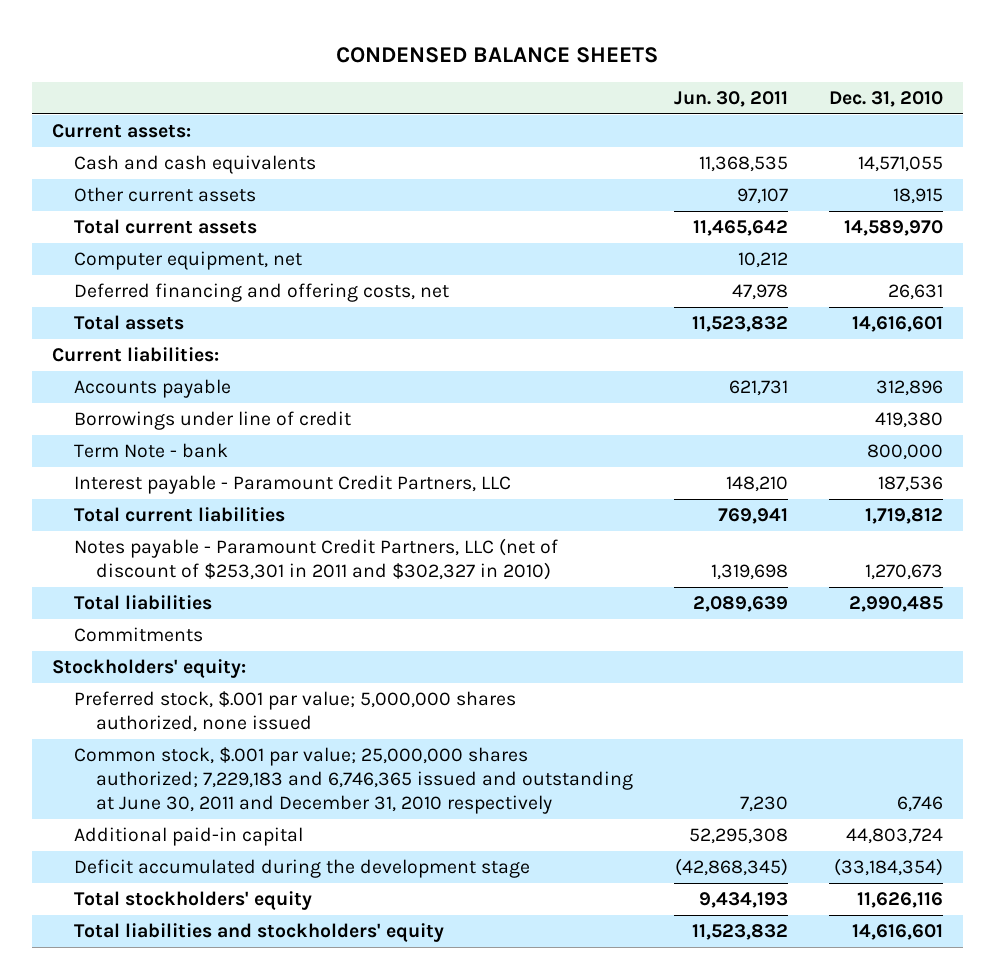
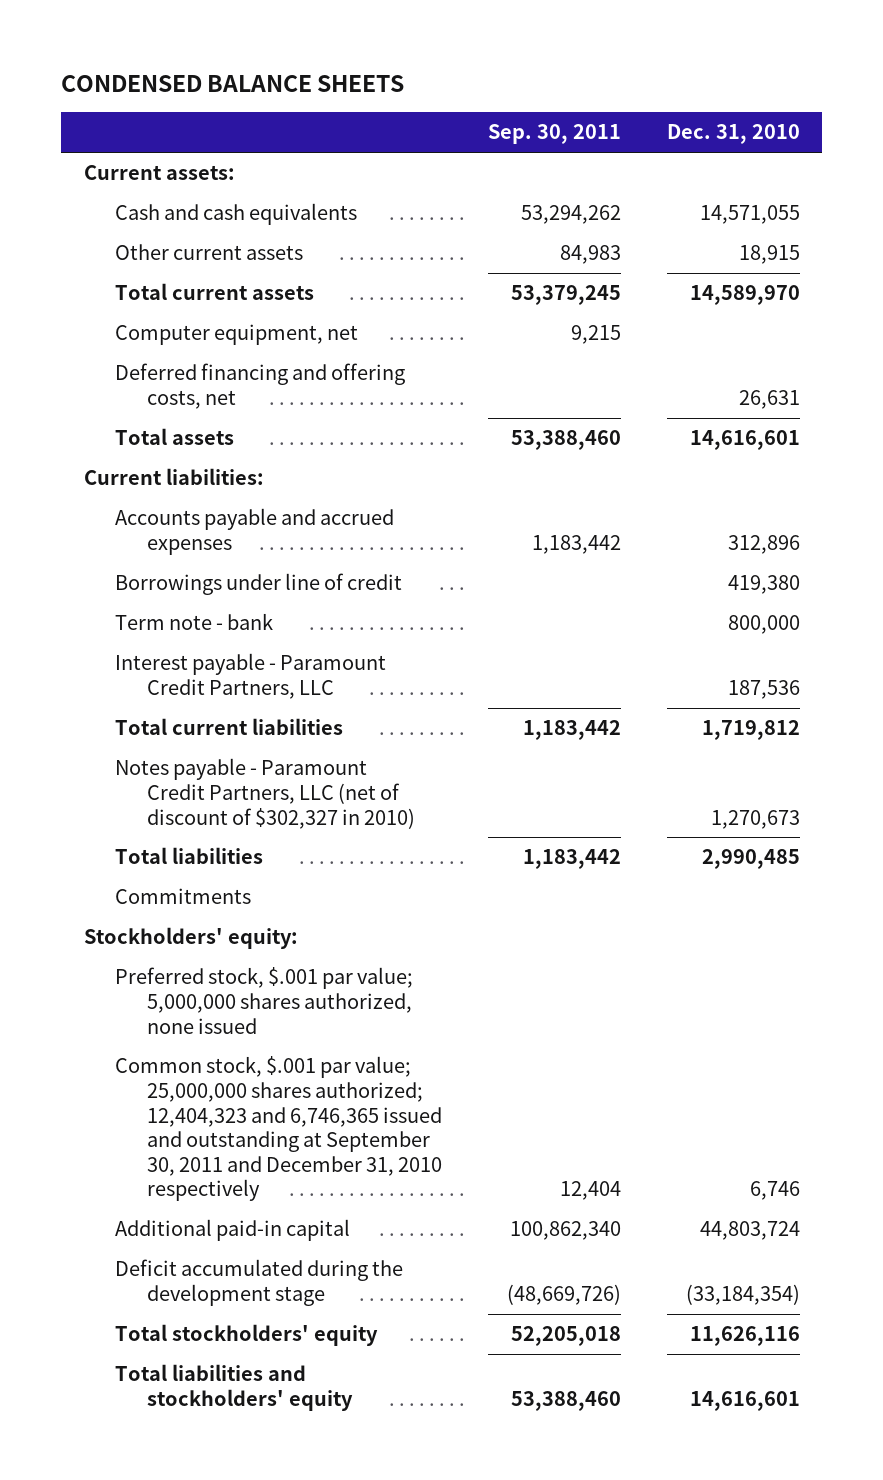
- | Jun. 30, 2011 | Dec. 31, 2010
+ | Sep. 30, 2011 | Dec. 31, 2010
- Accounts payable | 621,731 | 312,896
+ Accounts payable and accrued expenses | 1,183,442 | 312,896
- Term Note - bank | | 800,000
+ Term note - bank | | 800,000
- Notes payable - Paramount Credit Partners, LLC (net of discount of $253,301 in 2011 and $302,327 in 2010) | 1,319,698 | 1,270,673
+ Notes payable - Paramount Credit Partners, LLC (net of discount of $302,327 in 2010) | | 1,270,673
- Common stock, $.001 par value; 25,000,000 shares authorized; 7,229,183 and 6,746,365 issued and outstanding at June 30, 2011 and December 31, 2010 respectively | 7,230 | 6,746
+ Common stock, $.001 par value; 25,000,000 shares authorized; 12,404,323 and 6,746,365 issued and outstanding at September 30, 2011 and December 31, 2010 respectively | 12,404 | 6,746

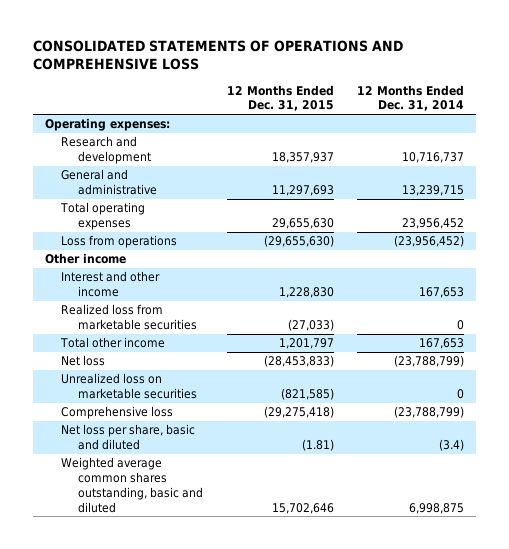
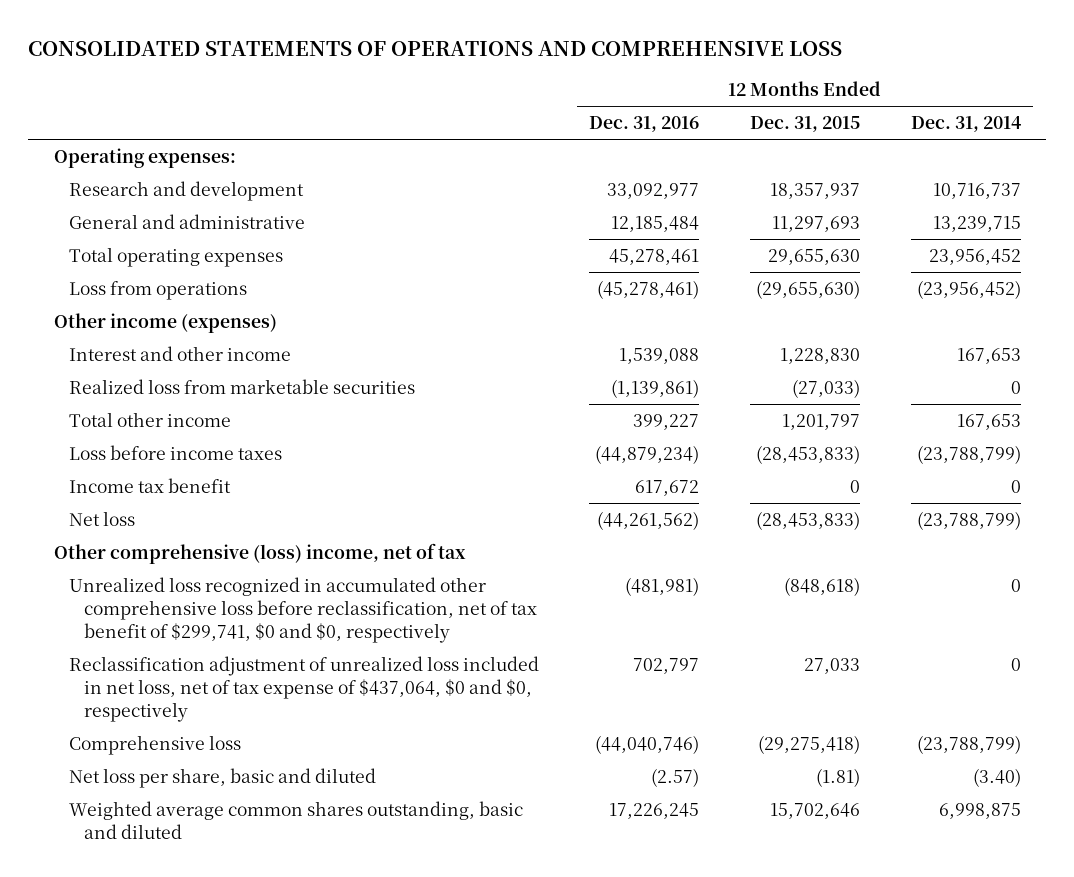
- | 12 Months Ended Dec. 31, 2015 | 12 Months Ended Dec. 31, 2014
+ | 12 Months Ended Dec. 31, 2016 | 12 Months Ended Dec. 31, 2015 | 12 Months Ended Dec. 31, 2014
- Other income
+ Other income (expenses)
+ Loss before income taxes | (44,879,234) | (28,453,833) | (23,788,799)
+ Income tax benefit | 617,672 | 0 | 0
- Unrealized loss on marketable securities | (821,585) | 0
+ Other comprehensive (loss) income, net of tax
+ Unrealized loss recognized in accumulated other comprehensive loss before reclassification, net of tax benefit of $299,741, $0 and $0, respectively | (481,981) | (848,618) | 0
+ Reclassification adjustment of unrealized loss included in net loss, net of tax expense of $437,064, $0 and $0, respectively | 702,797 | 27,033 | 0
- Net loss per share, basic and diluted | (1.81) | (3.4)
+ Net loss per share, basic and diluted | (2.57) | (1.81) | (3.40)

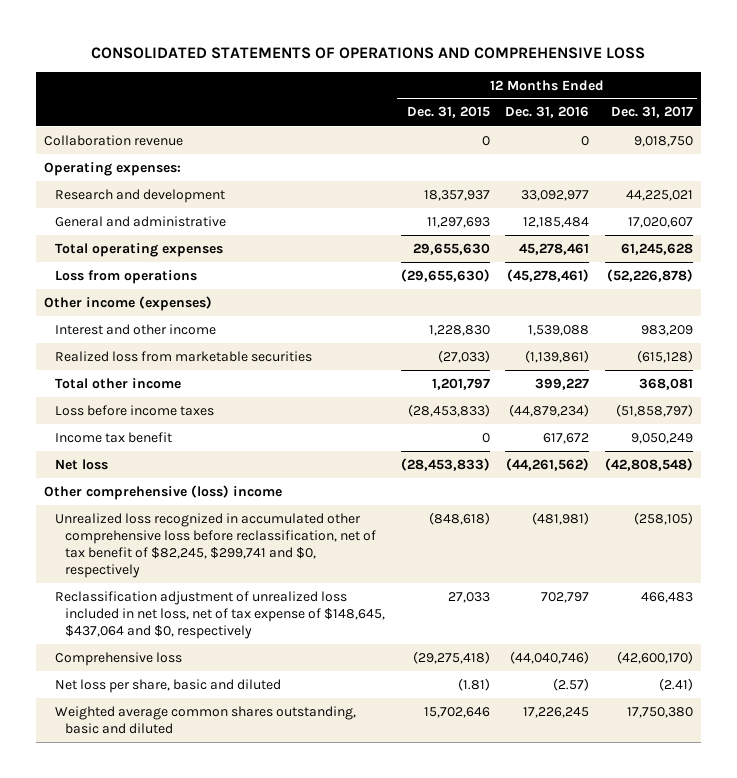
- | 12 Months Ended Dec. 31, 2016 | 12 Months Ended Dec. 31, 2015 | 12 Months Ended Dec. 31, 2014
+ | 12 Months Ended Dec. 31, 2015 | 12 Months Ended Dec. 31, 2016 | 12 Months Ended Dec. 31, 2017
+ Collaboration revenue | 0 | 0 | 9,018,750
- Other comprehensive (loss) income, net of tax
- Unrealized loss recognized in accumulated other comprehensive loss before reclassification, net of tax benefit of $299,741, $0 and $0, respectively | (481,981) | (848,618) | 0
- Reclassification adjustment of unrealized loss included in net loss, net of tax expense of $437,064, $0 and $0, respectively | 702,797 | 27,033 | 0
+ Other comprehensive (loss) income
+ Unrealized loss recognized in accumulated other comprehensive loss before reclassification, net of tax benefit of $82,245, $299,741 and $0, respectively | (848,618) | (481,981) | (258,105)
+ Reclassification adjustment of unrealized loss included in net loss, net of tax expense of $148,645, $437,064 and $0, respectively | 27,033 | 702,797 | 466,483

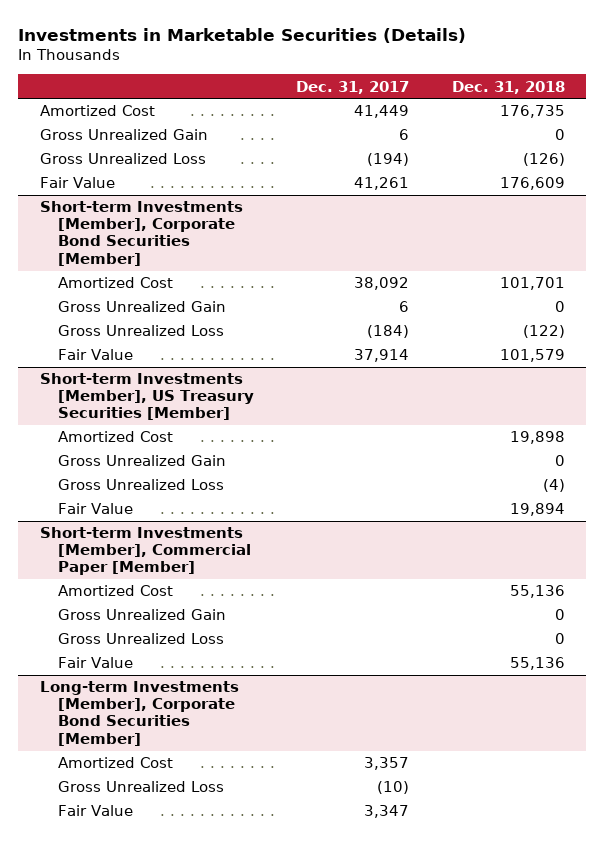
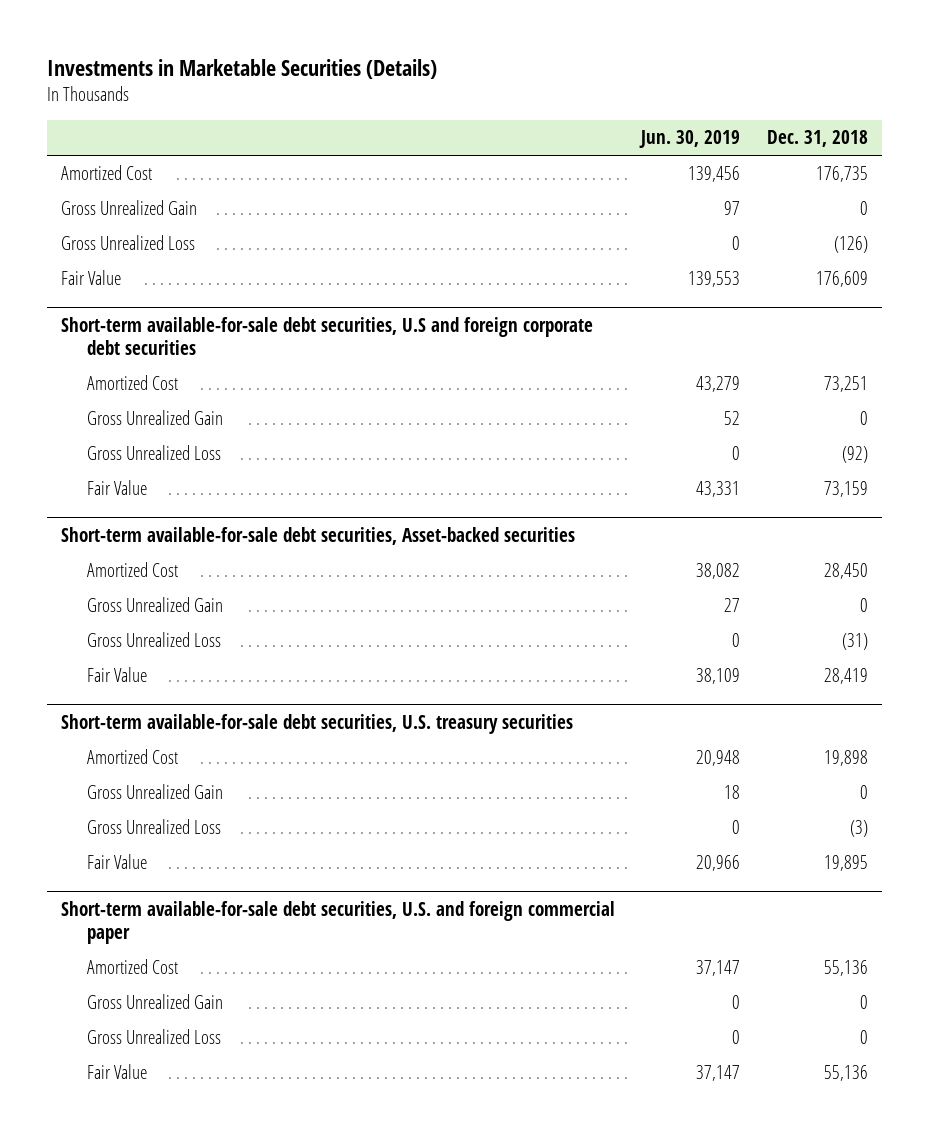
- | Dec. 31, 2017 | Dec. 31, 2018
+ | Jun. 30, 2019 | Dec. 31, 2018
- Short-term Investments [Member], Corporate Bond Securities [Member]
- Amortized Cost | 38,092 | 101,701
+ Short-term available-for-sale debt securities, U.S and foreign corporate debt securities
+ Amortized Cost | 43,279 | 73,251
- Gross Unrealized Loss | (184) | (122)
- Fair Value | 37,914 | 101,579
- Short-term Investments [Member], US Treasury Securities [Member]
+ Gross Unrealized Loss | 0 | (92)
+ Fair Value | 43,331 | 73,159
+ Short-term available-for-sale debt securities, Asset-backed securities
+ Amortized Cost | 38,082 | 28,450
+ Gross Unrealized Gain | 27 | 0
+ Gross Unrealized Loss | 0 | (31)
+ Fair Value | 38,109 | 28,419
+ Short-term available-for-sale debt securities, U.S. treasury securities
- Gross Unrealized Loss | | (4)
- Fair Value | | 19,894
- Short-term Investments [Member], Commercial Paper [Member]
+ Gross Unrealized Loss | 0 | (3)
+ Fair Value | 20,966 | 19,895
+ Short-term available-for-sale debt securities, U.S. and foreign commercial paper
- Long-term Investments [Member], Corporate Bond Securities [Member]
- Amortized Cost | 3,357 |
- Gross Unrealized Loss | (10) |
- Fair Value | 3,347 |

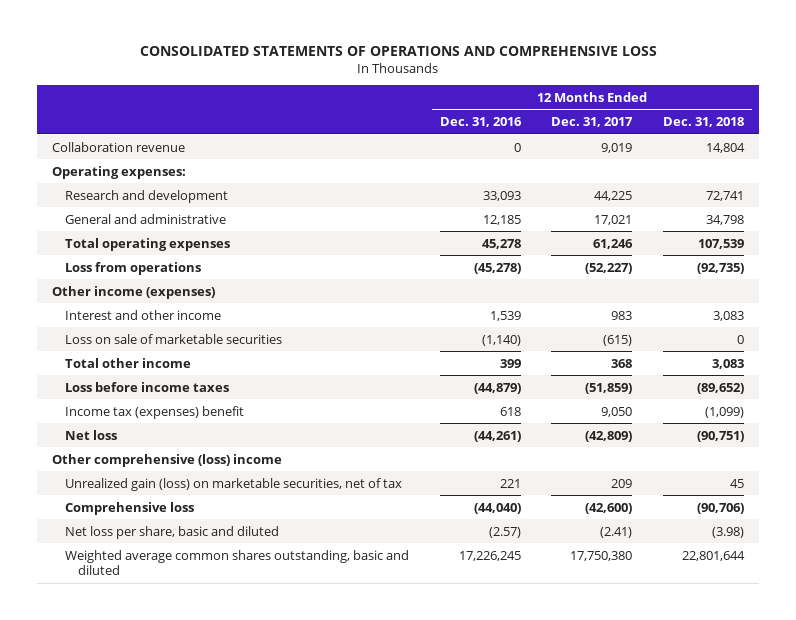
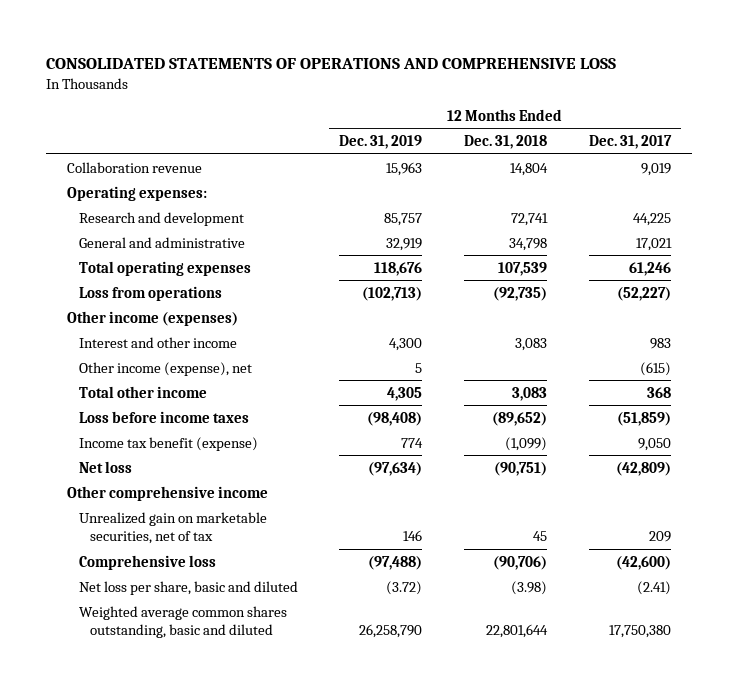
- | 12 Months Ended Dec. 31, 2016 | 12 Months Ended Dec. 31, 2017 | 12 Months Ended Dec. 31, 2018
+ | 12 Months Ended Dec. 31, 2019 | 12 Months Ended Dec. 31, 2018 | 12 Months Ended Dec. 31, 2017
- Loss on sale of marketable securities | (1,140) | (615) | 0
+ Other income (expense), net | 5 | | (615)
- Income tax (expenses) benefit | 618 | 9,050 | (1,099)
+ Income tax benefit (expense) | 774 | (1,099) | 9,050
- Other comprehensive (loss) income
- Unrealized gain (loss) on marketable securities, net of tax | 221 | 209 | 45
+ Other comprehensive income
+ Unrealized gain on marketable securities, net of tax | 146 | 45 | 209

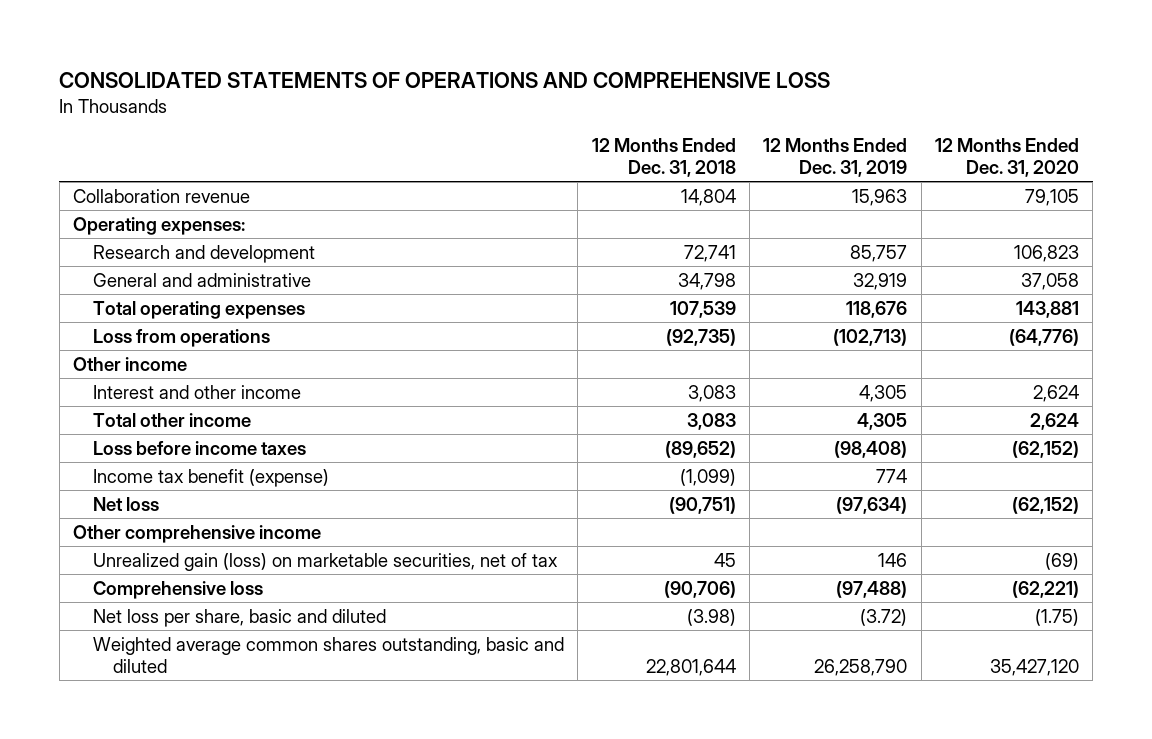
- | 12 Months Ended Dec. 31, 2019 | 12 Months Ended Dec. 31, 2018 | 12 Months Ended Dec. 31, 2017
+ | 12 Months Ended Dec. 31, 2018 | 12 Months Ended Dec. 31, 2019 | 12 Months Ended Dec. 31, 2020
- Other income (expenses)
- Interest and other income | 4,300 | 3,083 | 983
- Other income (expense), net | 5 | | (615)
+ Other income
+ Interest and other income | 3,083 | 4,305 | 2,624
- Unrealized gain on marketable securities, net of tax | 146 | 45 | 209
+ Unrealized gain (loss) on marketable securities, net of tax | 45 | 146 | (69)

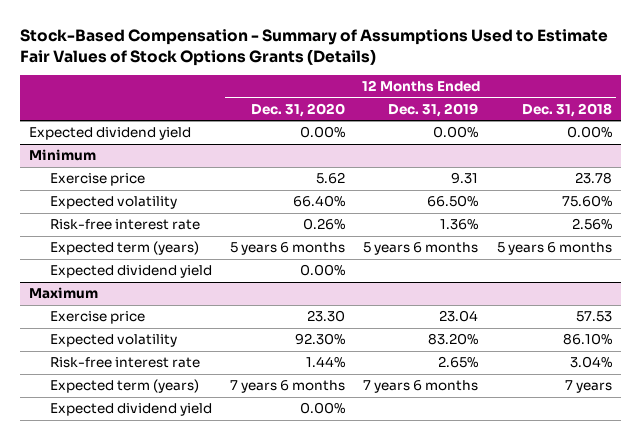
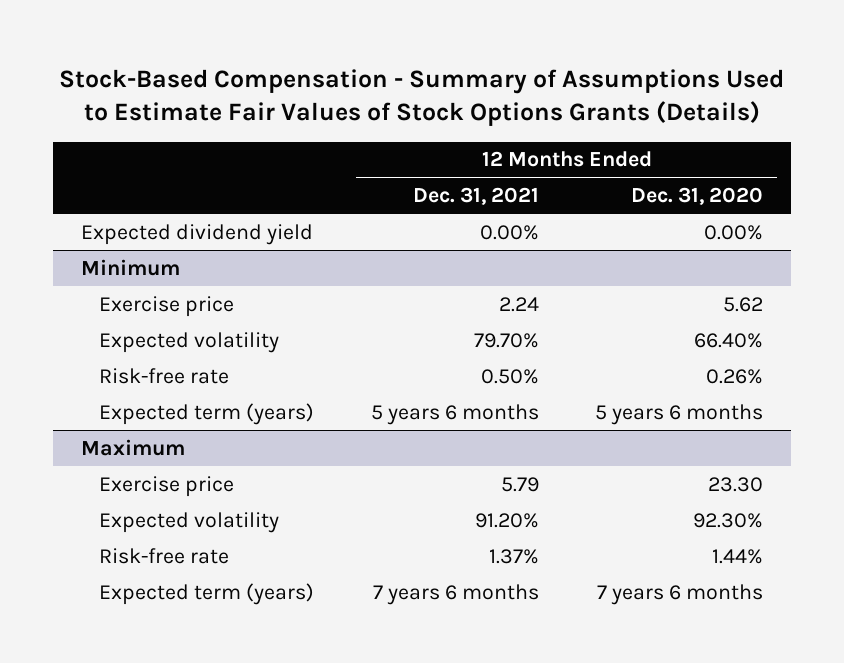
- | 12 Months Ended Dec. 31, 2020 | 12 Months Ended Dec. 31, 2019 | 12 Months Ended Dec. 31, 2018
+ | 12 Months Ended Dec. 31, 2021 | 12 Months Ended Dec. 31, 2020
@ Minimum
- Risk-free interest rate | 0.26% | 1.36% | 2.56%
+ Risk-free rate | 0.50% | 0.26%
- Expected dividend yield | 0.00% | |
@ Maximum
- Risk-free interest rate | 1.44% | 2.65% | 3.04%
+ Risk-free rate | 1.37% | 1.44%
- Expected dividend yield | 0.00% | |

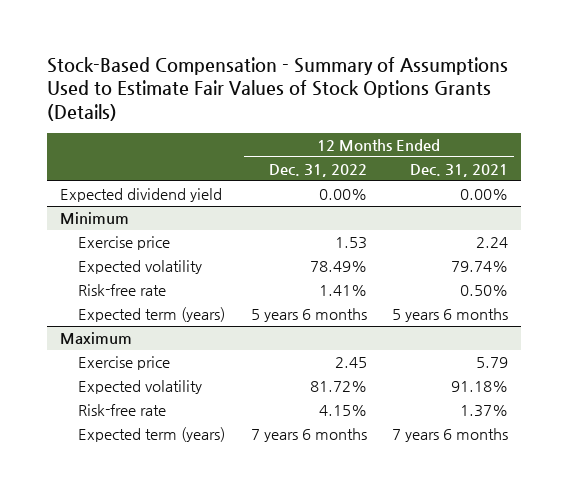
- | 12 Months Ended Dec. 31, 2021 | 12 Months Ended Dec. 31, 2020
+ | 12 Months Ended Dec. 31, 2022 | 12 Months Ended Dec. 31, 2021
@ Minimum
- Expected volatility | 79.70% | 66.40%
+ Expected volatility | 78.49% | 79.74%
@ Maximum
- Expected volatility | 91.20% | 92.30%
+ Expected volatility | 81.72% | 91.18%

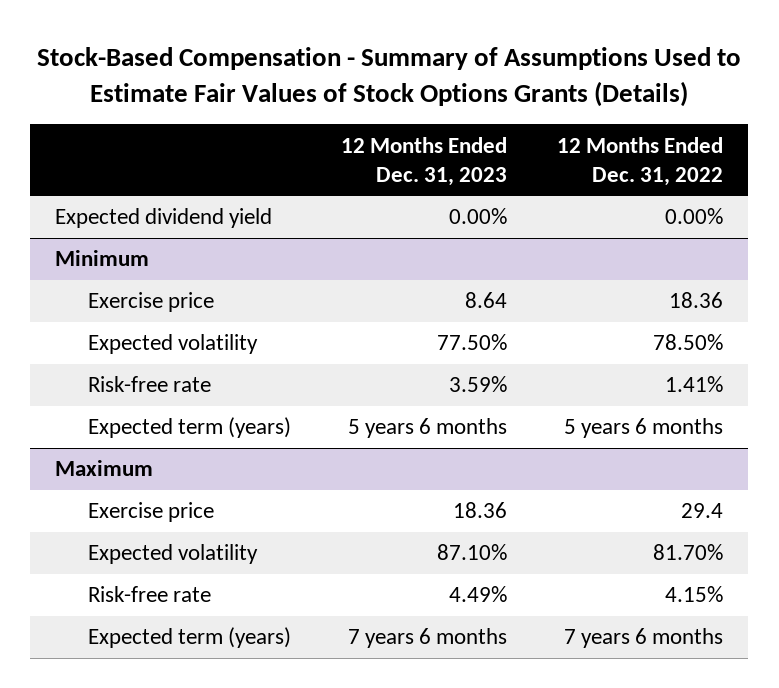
- | 12 Months Ended Dec. 31, 2022 | 12 Months Ended Dec. 31, 2021
+ | 12 Months Ended Dec. 31, 2023 | 12 Months Ended Dec. 31, 2022
@ Minimum
- Exercise price | 1.53 | 2.24
- Expected volatility | 78.49% | 79.74%
+ Exercise price | 8.64 | 18.36
+ Expected volatility | 77.50% | 78.50%
@ Maximum
- Exercise price | 2.45 | 5.79
- Expected volatility | 81.72% | 91.18%
+ Exercise price | 18.36 | 29.4
+ Expected volatility | 87.10% | 81.70%

